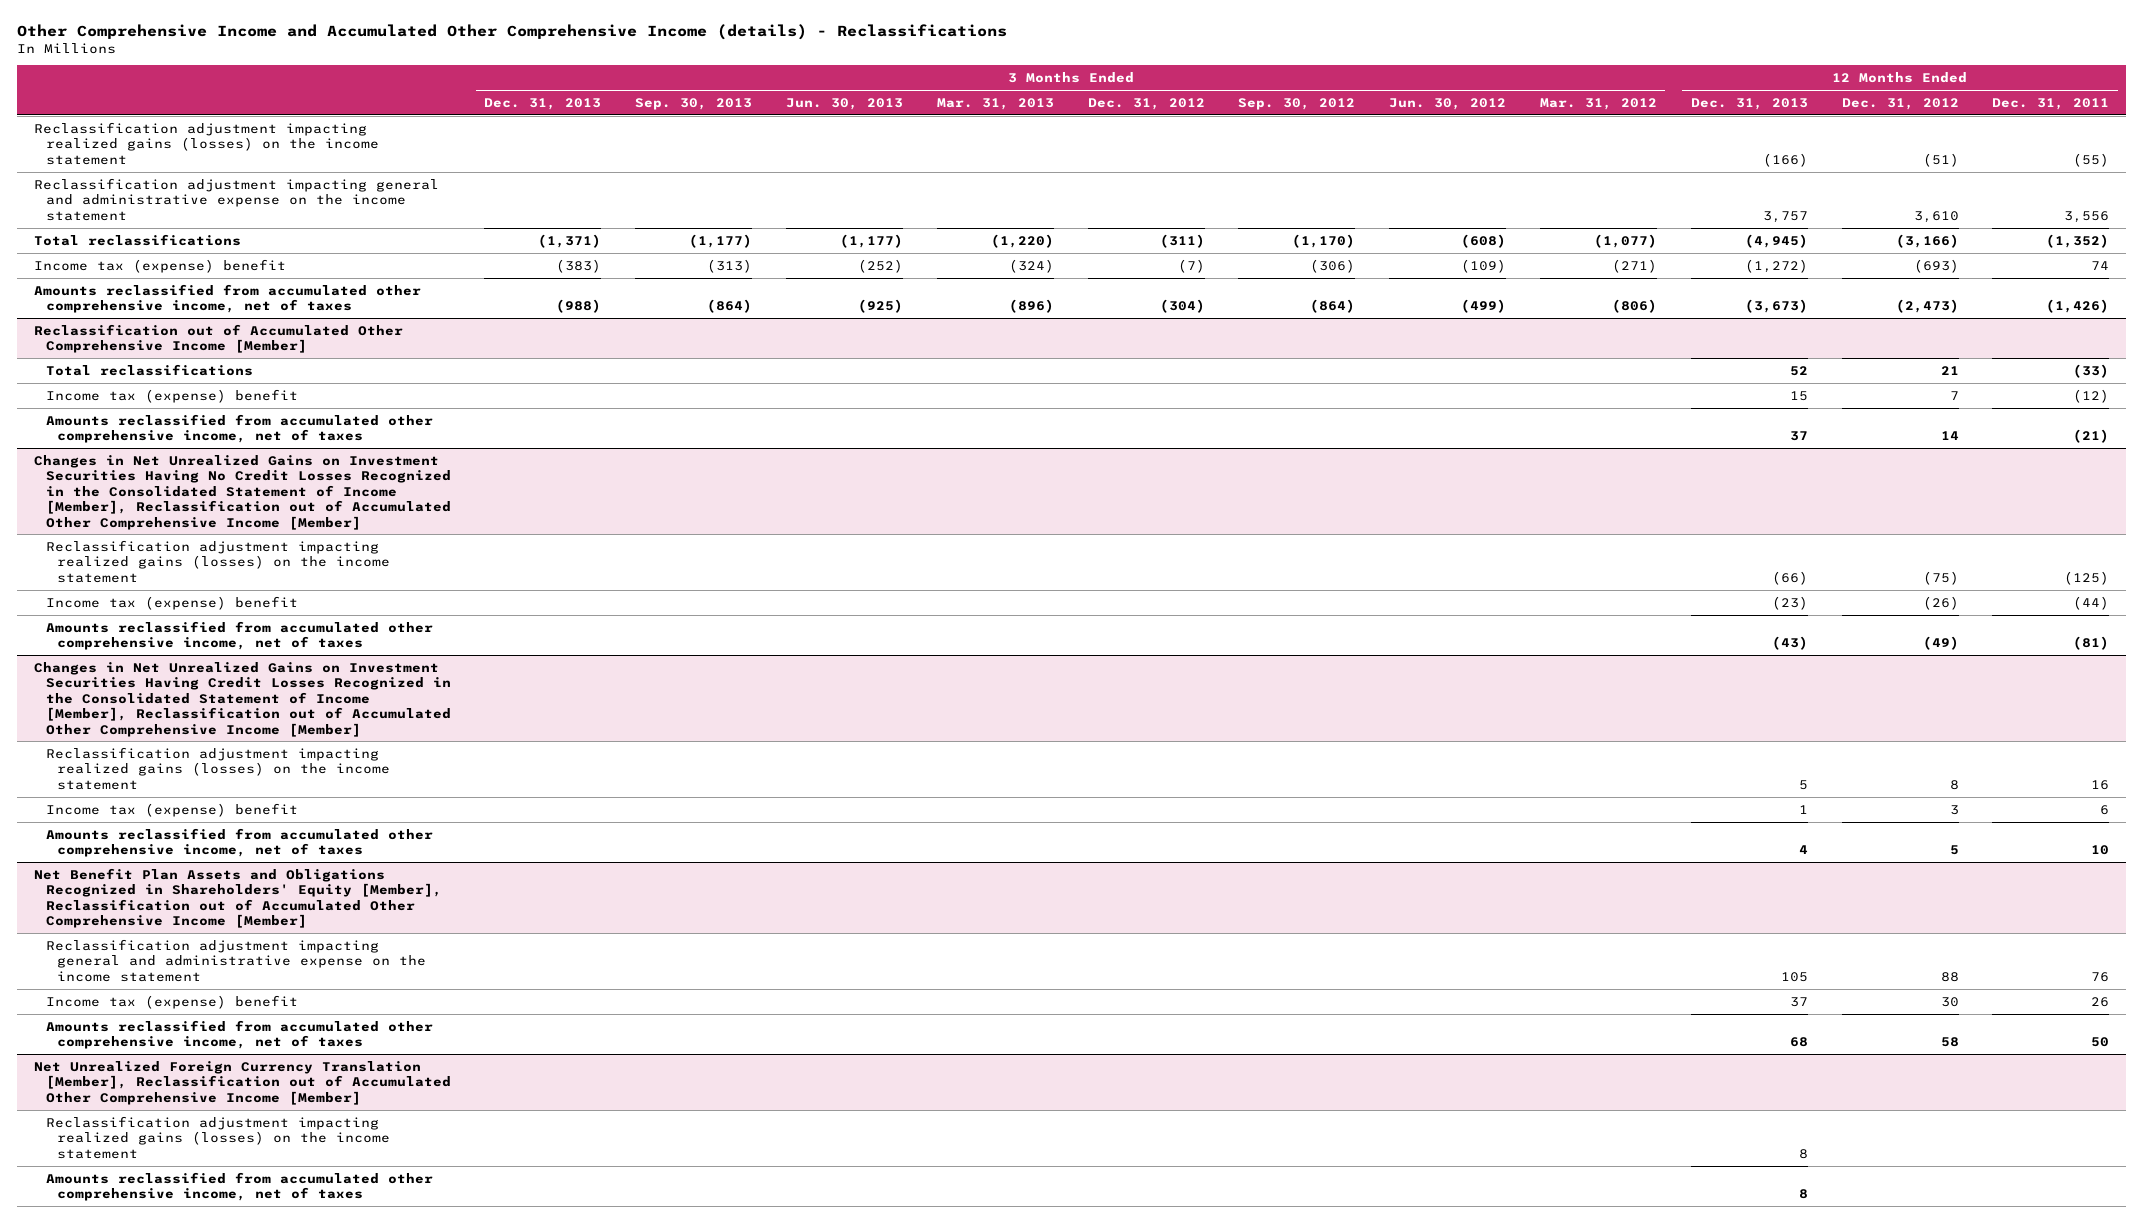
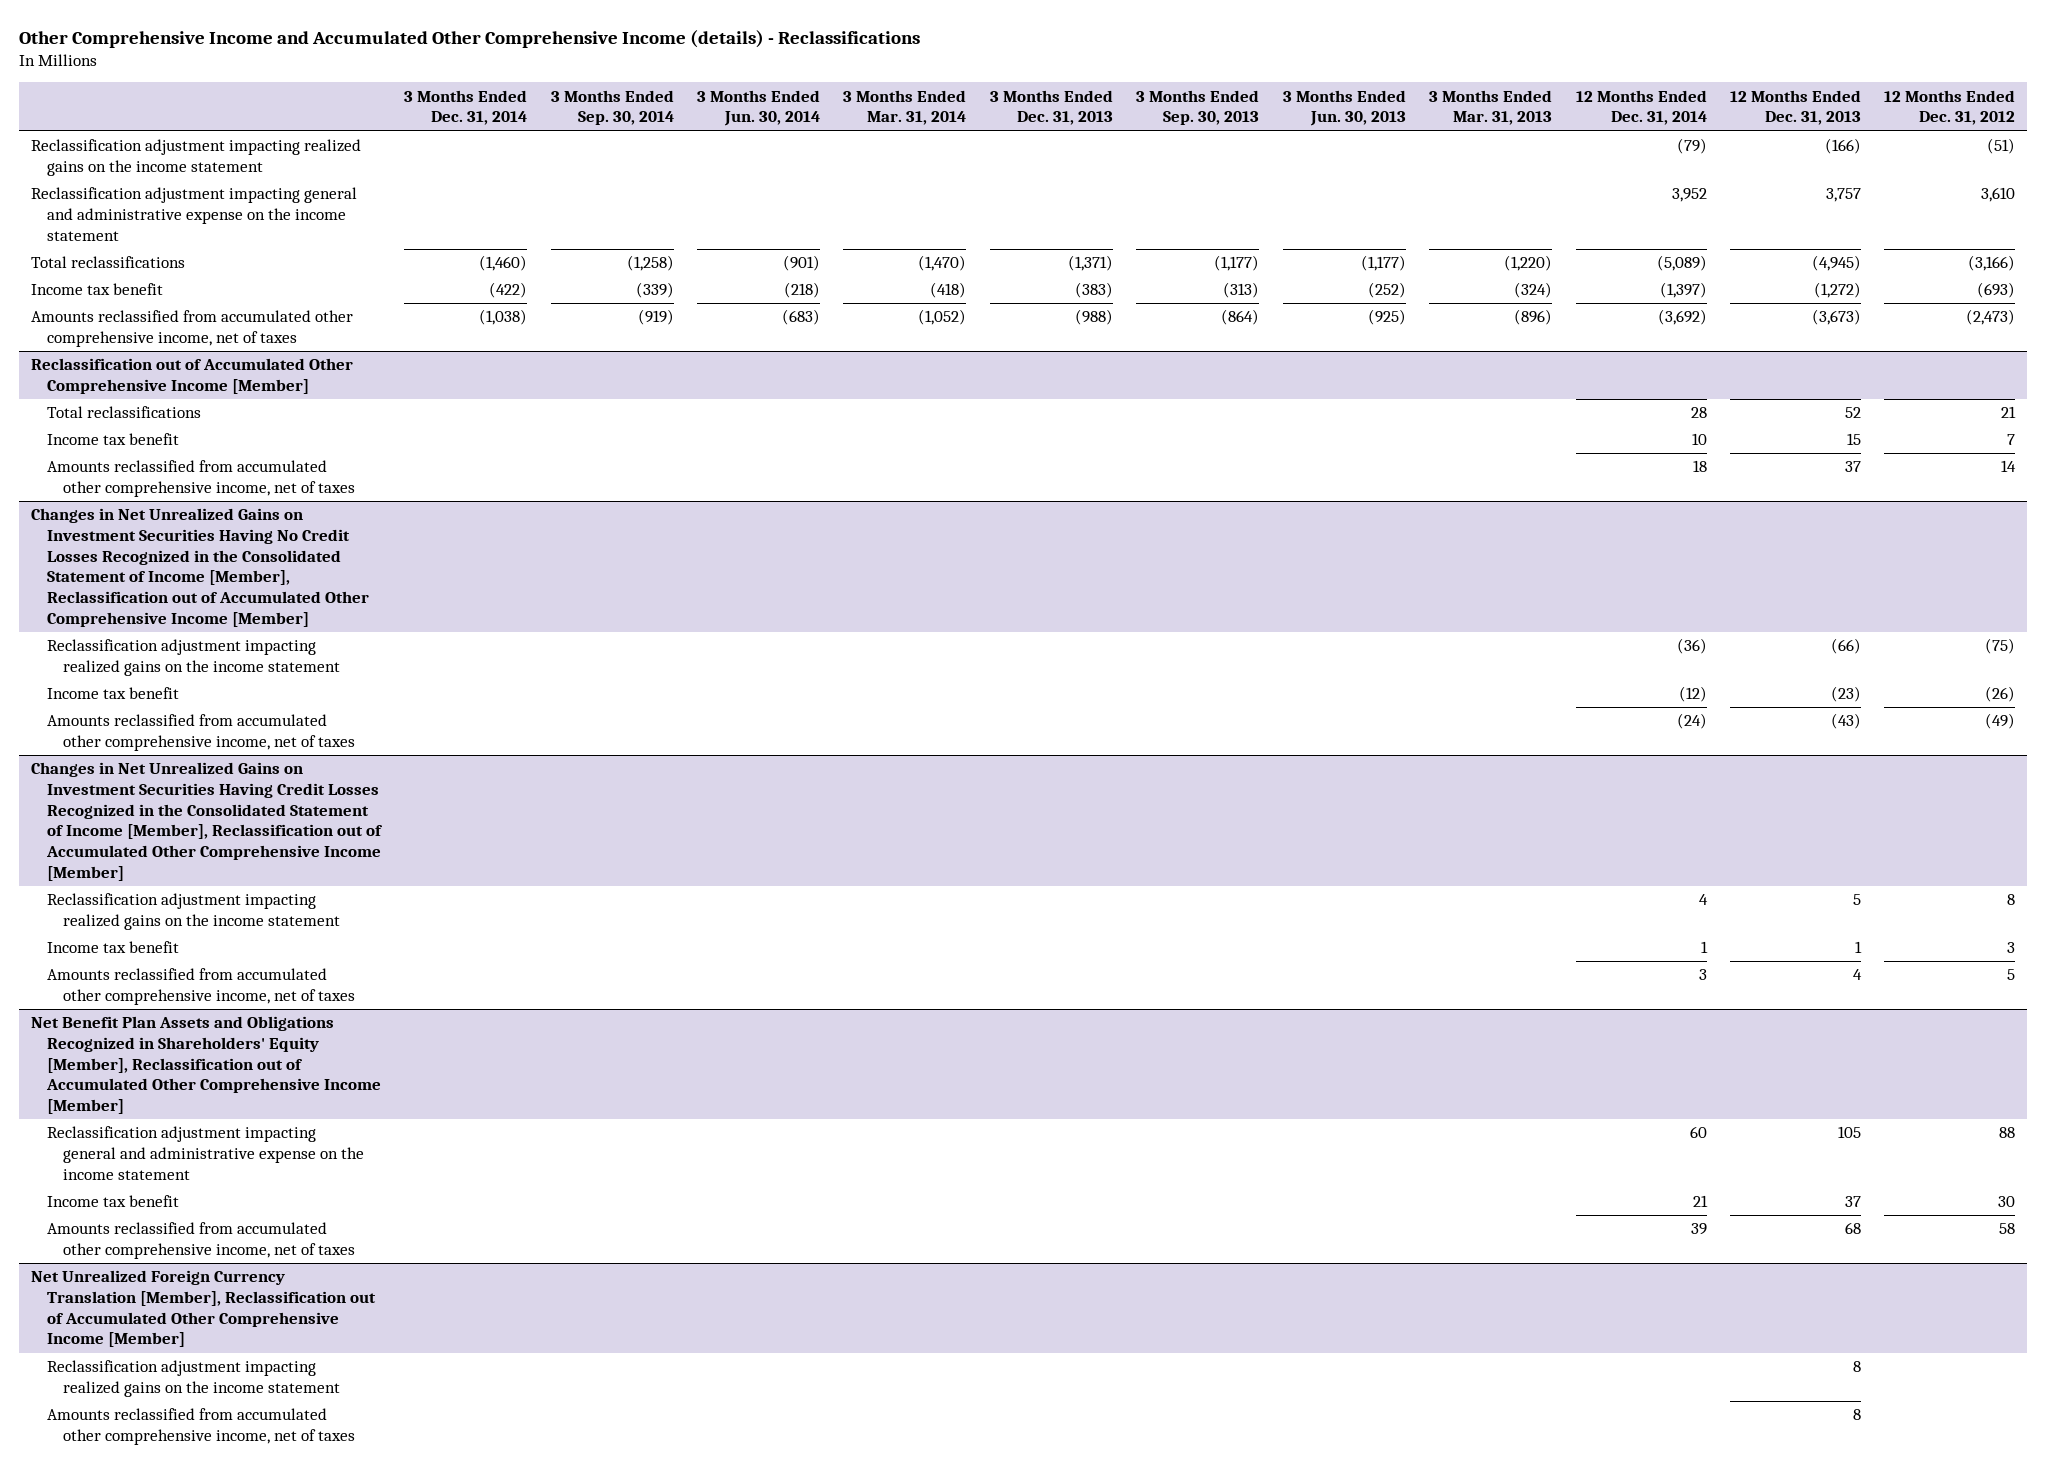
- | 3 Months Ended Dec. 31, 2013 | 3 Months Ended Sep. 30, 2013 | 3 Months Ended Jun. 30, 2013 | 3 Months Ended Mar. 31, 2013 | 3 Months Ended Dec. 31, 2012 | 3 Months Ended Sep. 30, 2012 | 3 Months Ended Jun. 30, 2012 | 3 Months Ended Mar. 31, 2012 | 12 Months Ended Dec. 31, 2013 | 12 Months Ended Dec. 31, 2012 | 12 Months Ended Dec. 31, 2011
+ | 3 Months Ended Dec. 31, 2014 | 3 Months Ended Sep. 30, 2014 | 3 Months Ended Jun. 30, 2014 | 3 Months Ended Mar. 31, 2014 | 3 Months Ended Dec. 31, 2013 | 3 Months Ended Sep. 30, 2013 | 3 Months Ended Jun. 30, 2013 | 3 Months Ended Mar. 31, 2013 | 12 Months Ended Dec. 31, 2014 | 12 Months Ended Dec. 31, 2013 | 12 Months Ended Dec. 31, 2012
- Reclassification adjustment impacting realized gains (losses) on the income statement | | | | | | | | | (166) | (51) | (55)
+ Reclassification adjustment impacting realized gains on the income statement | | | | | | | | | (79) | (166) | (51)
- Income tax (expense) benefit | (383) | (313) | (252) | (324) | (7) | (306) | (109) | (271) | (1,272) | (693) | 74
+ Income tax benefit | (422) | (339) | (218) | (418) | (383) | (313) | (252) | (324) | (1,397) | (1,272) | (693)
@ Reclassification out of Accumulated Other Comprehensive Income [Member]
- Income tax (expense) benefit | | | | | | | | | 15 | 7 | (12)
+ Income tax benefit | | | | | | | | | 10 | 15 | 7
@ Changes in Net Unrealized Gains on Investment Securities Having No Credit Losses Recognized in the Consolidated Statement of Income [Member], Reclassification out of Accumulated Other Comprehensive Income [Member]
- Reclassification adjustment impacting realized gains (losses) on the income statement | | | | | | | | | (66) | (75) | (125)
- Income tax (expense) benefit | | | | | | | | | (23) | (26) | (44)
+ Reclassification adjustment impacting realized gains on the income statement | | | | | | | | | (36) | (66) | (75)
+ Income tax benefit | | | | | | | | | (12) | (23) | (26)
@ Changes in Net Unrealized Gains on Investment Securities Having Credit Losses Recognized in the Consolidated Statement of Income [Member], Reclassification out of Accumulated Other Comprehensive Income [Member]
- Reclassification adjustment impacting realized gains (losses) on the income statement | | | | | | | | | 5 | 8 | 16
- Income tax (expense) benefit | | | | | | | | | 1 | 3 | 6
+ Reclassification adjustment impacting realized gains on the income statement | | | | | | | | | 4 | 5 | 8
+ Income tax benefit | | | | | | | | | 1 | 1 | 3
@ Net Benefit Plan Assets and Obligations Recognized in Shareholders' Equity [Member], Reclassification out of Accumulated Other Comprehensive Income [Member]
- Income tax (expense) benefit | | | | | | | | | 37 | 30 | 26
+ Income tax benefit | | | | | | | | | 21 | 37 | 30
@ Net Unrealized Foreign Currency Translation [Member], Reclassification out of Accumulated Other Comprehensive Income [Member]
- Reclassification adjustment impacting realized gains (losses) on the income statement | | | | | | | | | 8 | |
+ Reclassification adjustment impacting realized gains on the income statement | | | | | | | | | | 8 |

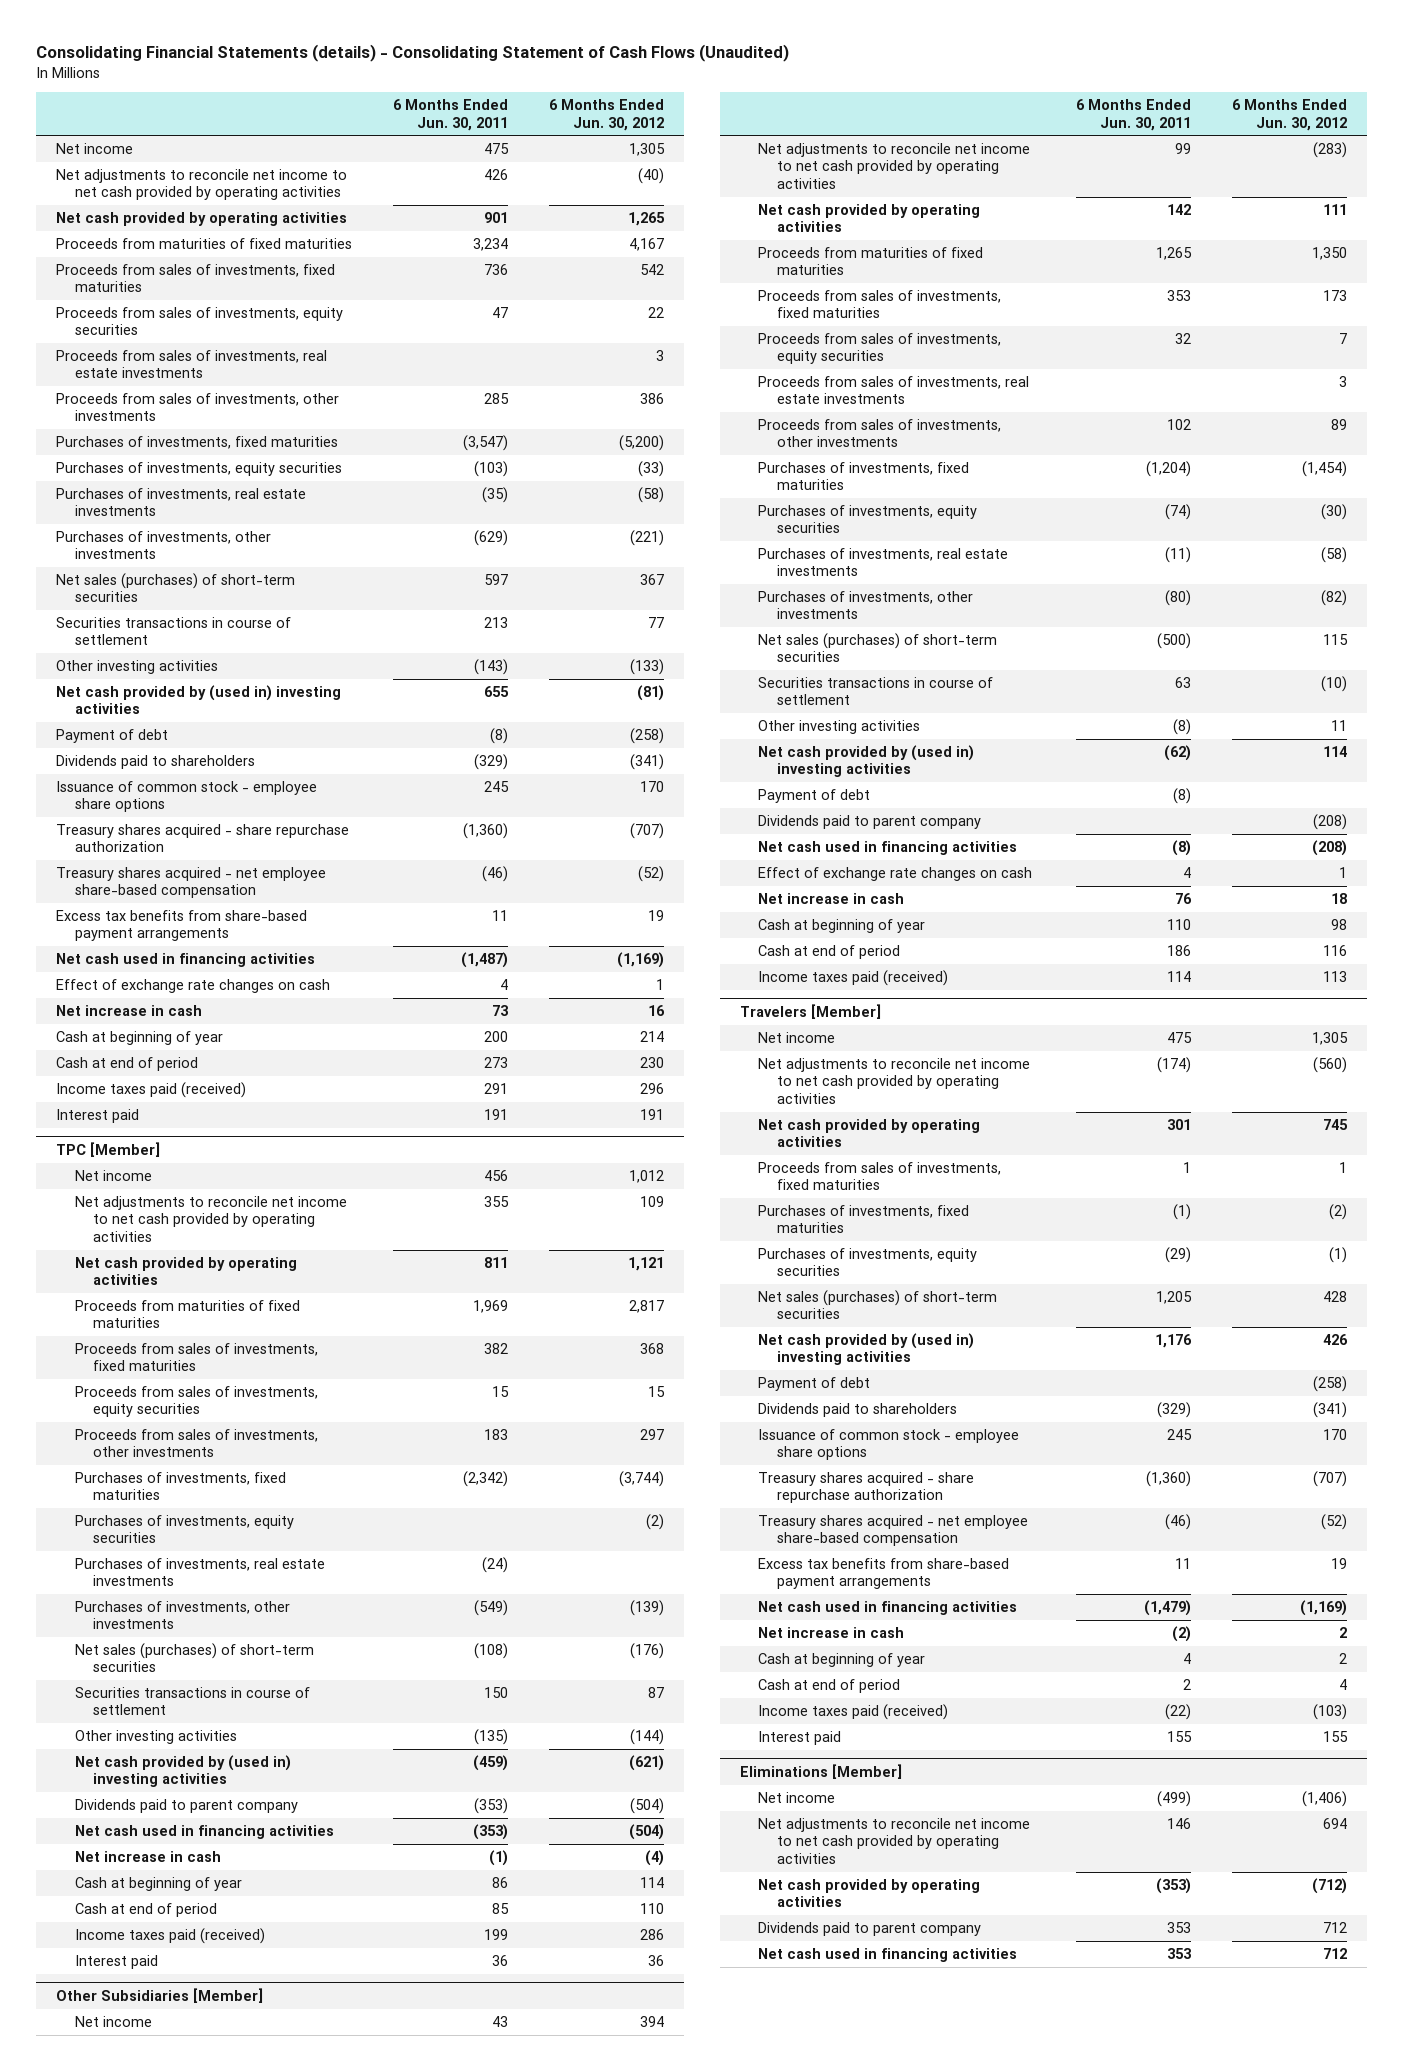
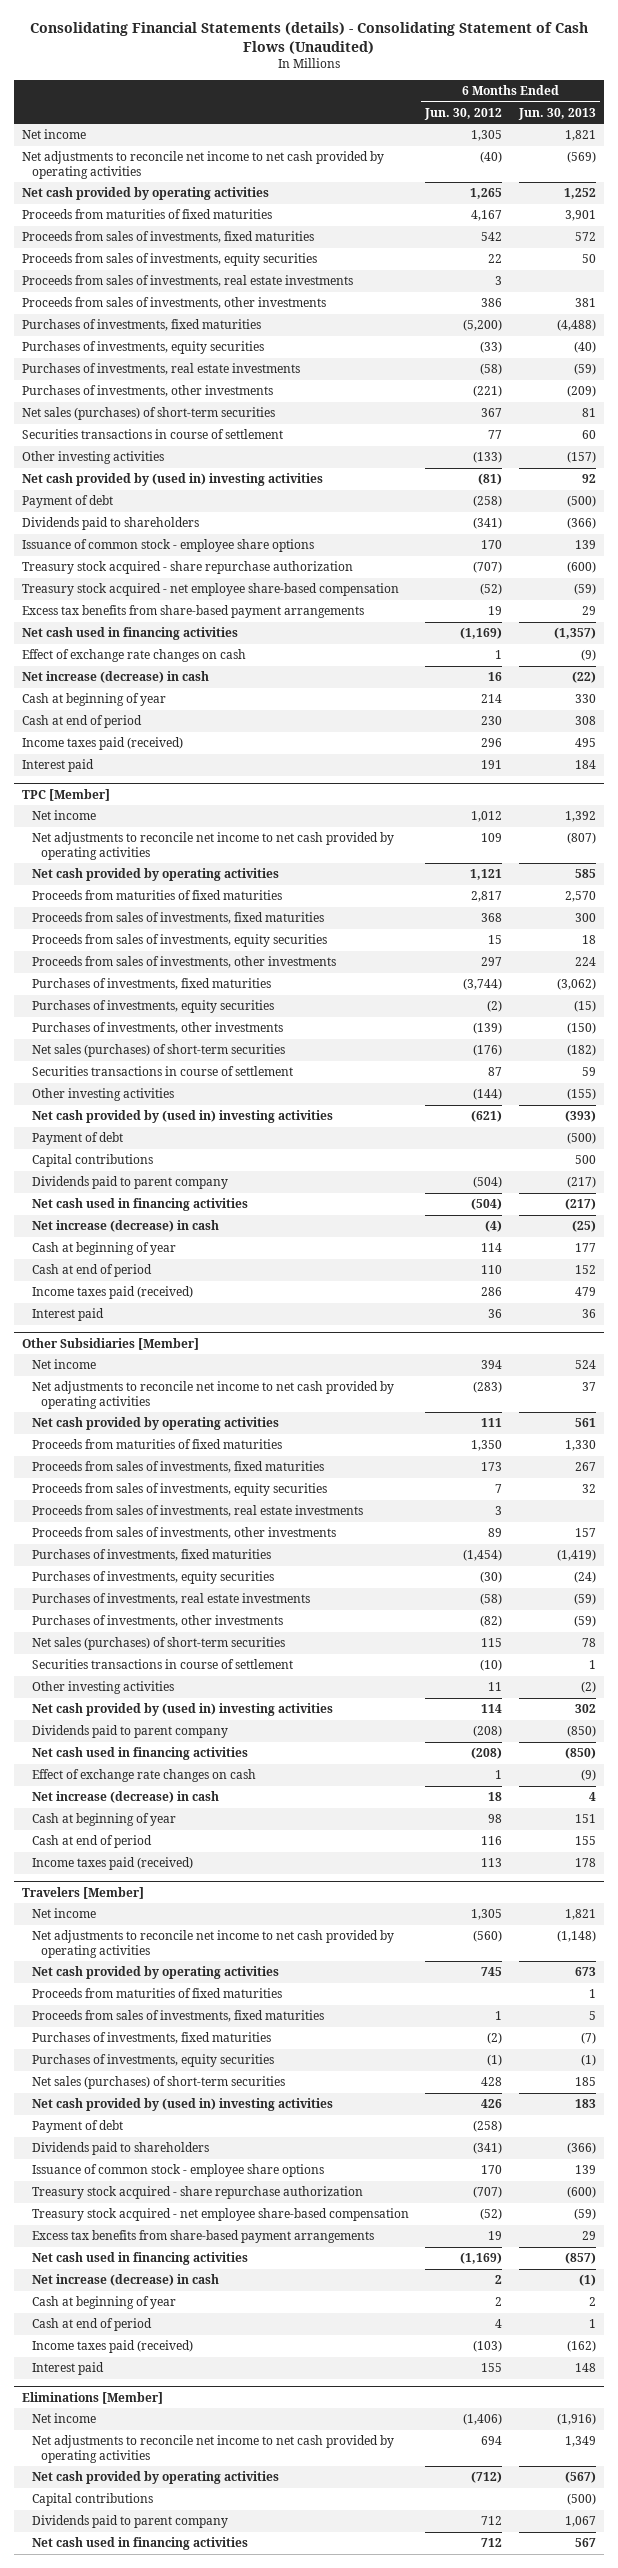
- | 6 Months Ended Jun. 30, 2011 | 6 Months Ended Jun. 30, 2012
+ | 6 Months Ended Jun. 30, 2012 | 6 Months Ended Jun. 30, 2013
- Treasury shares acquired - share repurchase authorization | (1,360) | (707)
- Treasury shares acquired - net employee share-based compensation | (46) | (52)
+ Treasury stock acquired - share repurchase authorization | (707) | (600)
+ Treasury stock acquired - net employee share-based compensation | (52) | (59)
- Net increase in cash | 73 | 16
+ Net increase (decrease) in cash | 16 | (22)
@ TPC [Member]
- Purchases of investments, real estate investments | (24) |
+ Payment of debt | | (500)
+ Capital contributions | | 500
- Net increase in cash | (1) | (4)
+ Net increase (decrease) in cash | (4) | (25)
@ Other Subsidiaries [Member]
- Payment of debt | (8) |
- Net increase in cash | 76 | 18
+ Net increase (decrease) in cash | 18 | 4
@ Travelers [Member]
+ Proceeds from maturities of fixed maturities | | 1
- Treasury shares acquired - share repurchase authorization | (1,360) | (707)
- Treasury shares acquired - net employee share-based compensation | (46) | (52)
+ Treasury stock acquired - share repurchase authorization | (707) | (600)
+ Treasury stock acquired - net employee share-based compensation | (52) | (59)
- Net increase in cash | (2) | 2
+ Net increase (decrease) in cash | 2 | (1)
@ Eliminations [Member]
+ Capital contributions | | (500)

